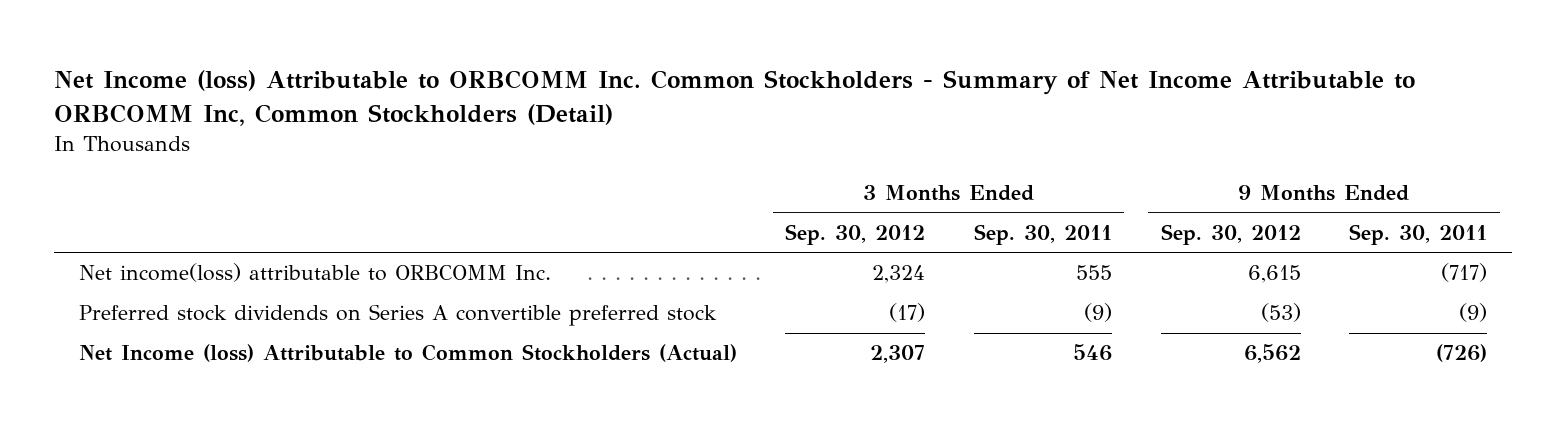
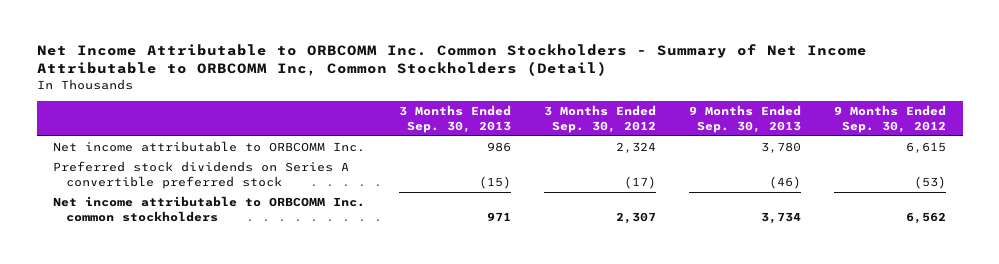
- Net Income (loss) Attributable to ORBCOMM Inc. Common Stockholders - Summary of Net Income Attributable to ORBCOMM Inc, Common Stockholders (Detail)
+ Net Income Attributable to ORBCOMM Inc. Common Stockholders - Summary of Net Income Attributable to ORBCOMM Inc, Common Stockholders (Detail)
- | 3 Months Ended Sep. 30, 2012 | 3 Months Ended Sep. 30, 2011 | 9 Months Ended Sep. 30, 2012 | 9 Months Ended Sep. 30, 2011
+ | 3 Months Ended Sep. 30, 2013 | 3 Months Ended Sep. 30, 2012 | 9 Months Ended Sep. 30, 2013 | 9 Months Ended Sep. 30, 2012
- Net income(loss) attributable to ORBCOMM Inc. | 2,324 | 555 | 6,615 | (717)
+ Net income attributable to ORBCOMM Inc. | 986 | 2,324 | 3,780 | 6,615
- Net Income (loss) Attributable to Common Stockholders (Actual) | 2,307 | 546 | 6,562 | (726)
+ Net income attributable to ORBCOMM Inc. common stockholders | 971 | 2,307 | 3,734 | 6,562

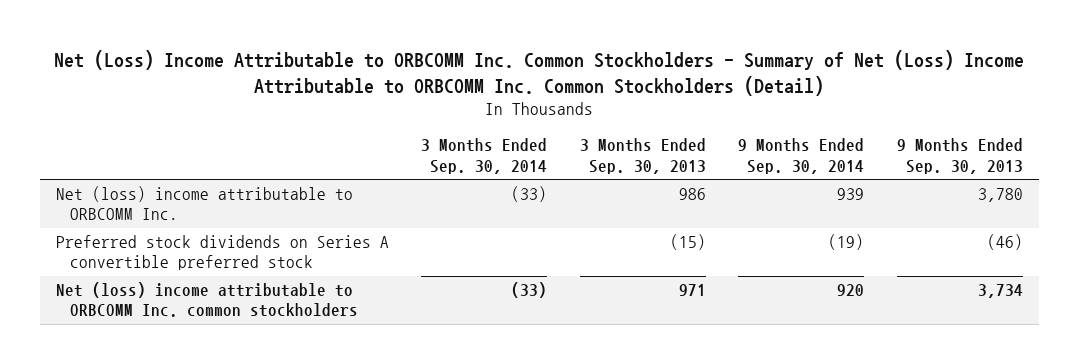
- Net Income Attributable to ORBCOMM Inc. Common Stockholders - Summary of Net Income Attributable to ORBCOMM Inc, Common Stockholders (Detail)
+ Net (Loss) Income Attributable to ORBCOMM Inc. Common Stockholders - Summary of Net (Loss) Income Attributable to ORBCOMM Inc. Common Stockholders (Detail)
- | 3 Months Ended Sep. 30, 2013 | 3 Months Ended Sep. 30, 2012 | 9 Months Ended Sep. 30, 2013 | 9 Months Ended Sep. 30, 2012
+ | 3 Months Ended Sep. 30, 2014 | 3 Months Ended Sep. 30, 2013 | 9 Months Ended Sep. 30, 2014 | 9 Months Ended Sep. 30, 2013
- Net income attributable to ORBCOMM Inc. | 986 | 2,324 | 3,780 | 6,615
+ Net (loss) income attributable to ORBCOMM Inc. | (33) | 986 | 939 | 3,780
- Net income attributable to ORBCOMM Inc. common stockholders | 971 | 2,307 | 3,734 | 6,562
+ Net (loss) income attributable to ORBCOMM Inc. common stockholders | (33) | 971 | 920 | 3,734

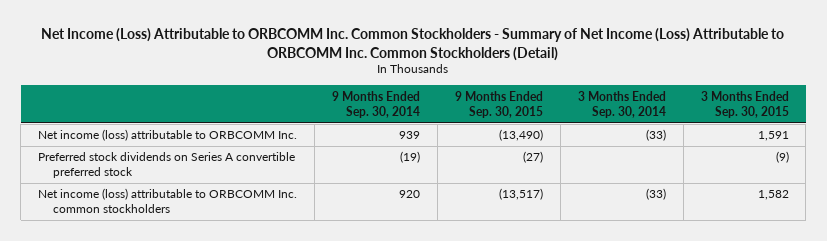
- Net (Loss) Income Attributable to ORBCOMM Inc. Common Stockholders - Summary of Net (Loss) Income Attributable to ORBCOMM Inc. Common Stockholders (Detail)
+ Net Income (Loss) Attributable to ORBCOMM Inc. Common Stockholders - Summary of Net Income (Loss) Attributable to ORBCOMM Inc. Common Stockholders (Detail)
- | 3 Months Ended Sep. 30, 2014 | 3 Months Ended Sep. 30, 2013 | 9 Months Ended Sep. 30, 2014 | 9 Months Ended Sep. 30, 2013
+ | 9 Months Ended Sep. 30, 2014 | 9 Months Ended Sep. 30, 2015 | 3 Months Ended Sep. 30, 2014 | 3 Months Ended Sep. 30, 2015
- Net (loss) income attributable to ORBCOMM Inc. | (33) | 986 | 939 | 3,780
+ Net income (loss) attributable to ORBCOMM Inc. | 939 | (13,490) | (33) | 1,591
- Net (loss) income attributable to ORBCOMM Inc. common stockholders | (33) | 971 | 920 | 3,734
+ Net income (loss) attributable to ORBCOMM Inc. common stockholders | 920 | (13,517) | (33) | 1,582

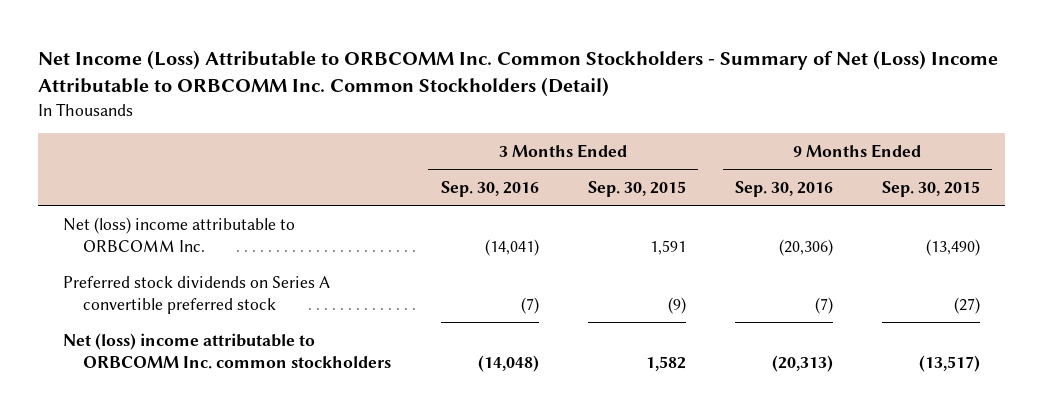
- Net Income (Loss) Attributable to ORBCOMM Inc. Common Stockholders - Summary of Net Income (Loss) Attributable to ORBCOMM Inc. Common Stockholders (Detail)
+ Net Income (Loss) Attributable to ORBCOMM Inc. Common Stockholders - Summary of Net (Loss) Income Attributable to ORBCOMM Inc. Common Stockholders (Detail)
- | 9 Months Ended Sep. 30, 2014 | 9 Months Ended Sep. 30, 2015 | 3 Months Ended Sep. 30, 2014 | 3 Months Ended Sep. 30, 2015
+ | 3 Months Ended Sep. 30, 2016 | 3 Months Ended Sep. 30, 2015 | 9 Months Ended Sep. 30, 2016 | 9 Months Ended Sep. 30, 2015
- Net income (loss) attributable to ORBCOMM Inc. | 939 | (13,490) | (33) | 1,591
+ Net (loss) income attributable to ORBCOMM Inc. | (14,041) | 1,591 | (20,306) | (13,490)
- Net income (loss) attributable to ORBCOMM Inc. common stockholders | 920 | (13,517) | (33) | 1,582
+ Net (loss) income attributable to ORBCOMM Inc. common stockholders | (14,048) | 1,582 | (20,313) | (13,517)

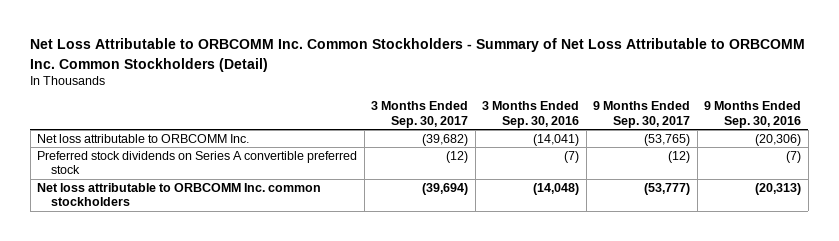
- Net Income (Loss) Attributable to ORBCOMM Inc. Common Stockholders - Summary of Net (Loss) Income Attributable to ORBCOMM Inc. Common Stockholders (Detail)
+ Net Loss Attributable to ORBCOMM Inc. Common Stockholders - Summary of Net Loss Attributable to ORBCOMM Inc. Common Stockholders (Detail)
- | 3 Months Ended Sep. 30, 2016 | 3 Months Ended Sep. 30, 2015 | 9 Months Ended Sep. 30, 2016 | 9 Months Ended Sep. 30, 2015
+ | 3 Months Ended Sep. 30, 2017 | 3 Months Ended Sep. 30, 2016 | 9 Months Ended Sep. 30, 2017 | 9 Months Ended Sep. 30, 2016
- Net (loss) income attributable to ORBCOMM Inc. | (14,041) | 1,591 | (20,306) | (13,490)
+ Net loss attributable to ORBCOMM Inc. | (39,682) | (14,041) | (53,765) | (20,306)
- Net (loss) income attributable to ORBCOMM Inc. common stockholders | (14,048) | 1,582 | (20,313) | (13,517)
+ Net loss attributable to ORBCOMM Inc. common stockholders | (39,694) | (14,048) | (53,777) | (20,313)

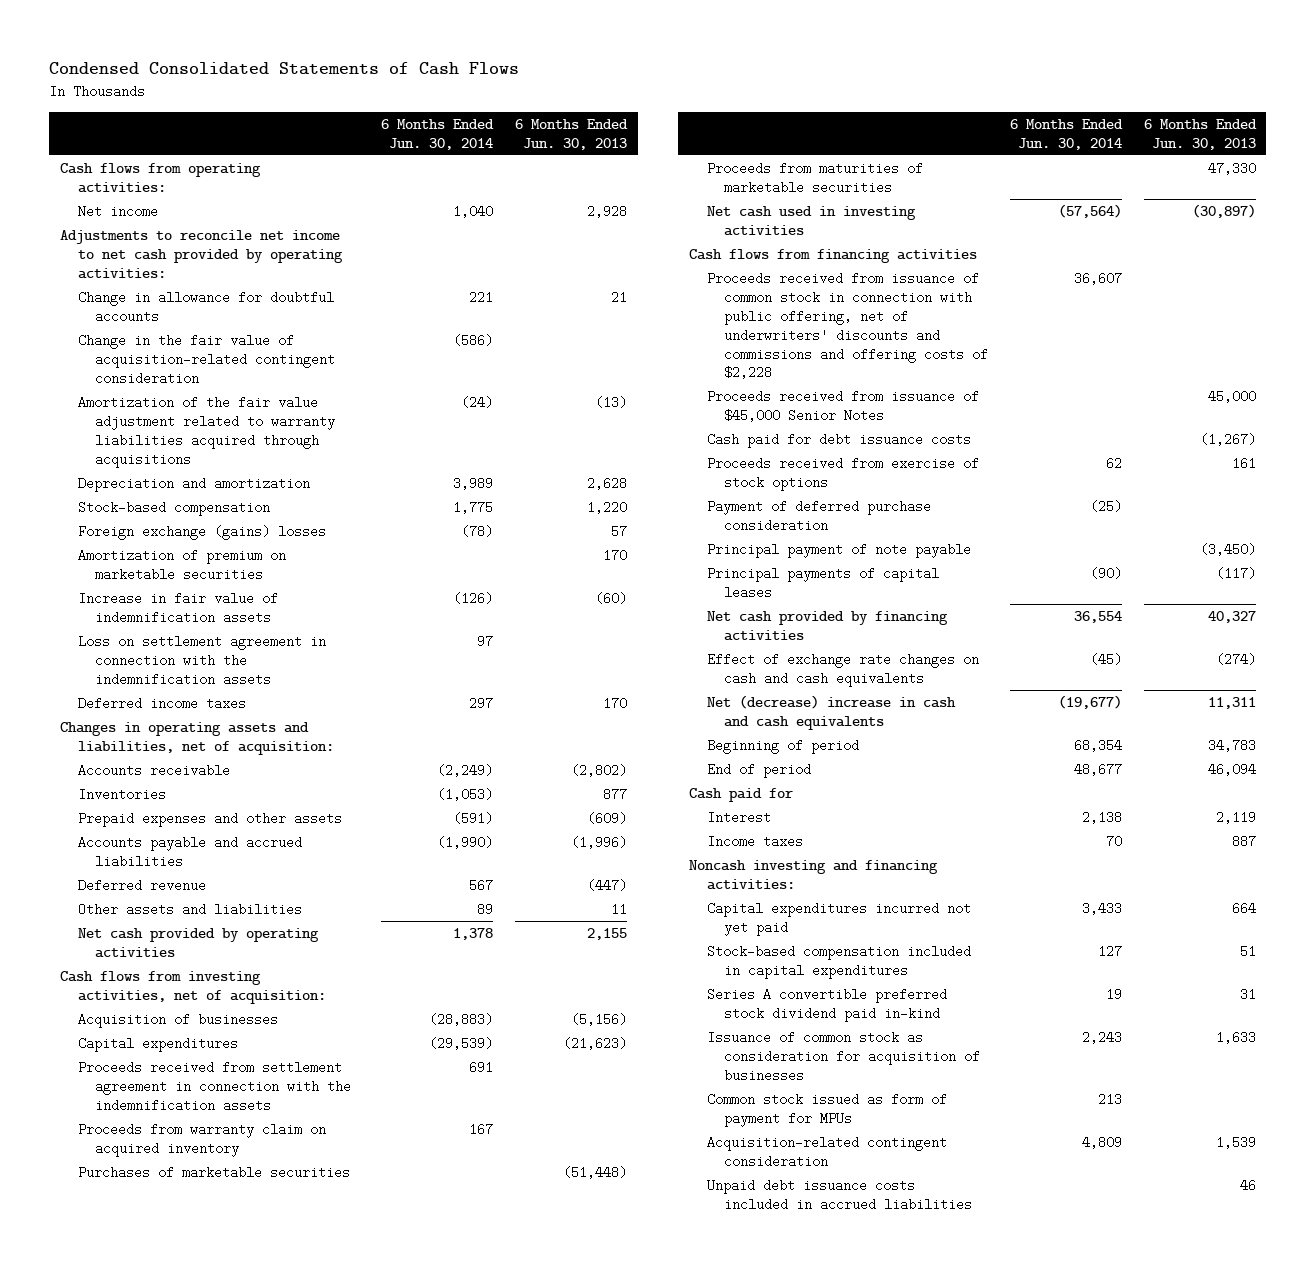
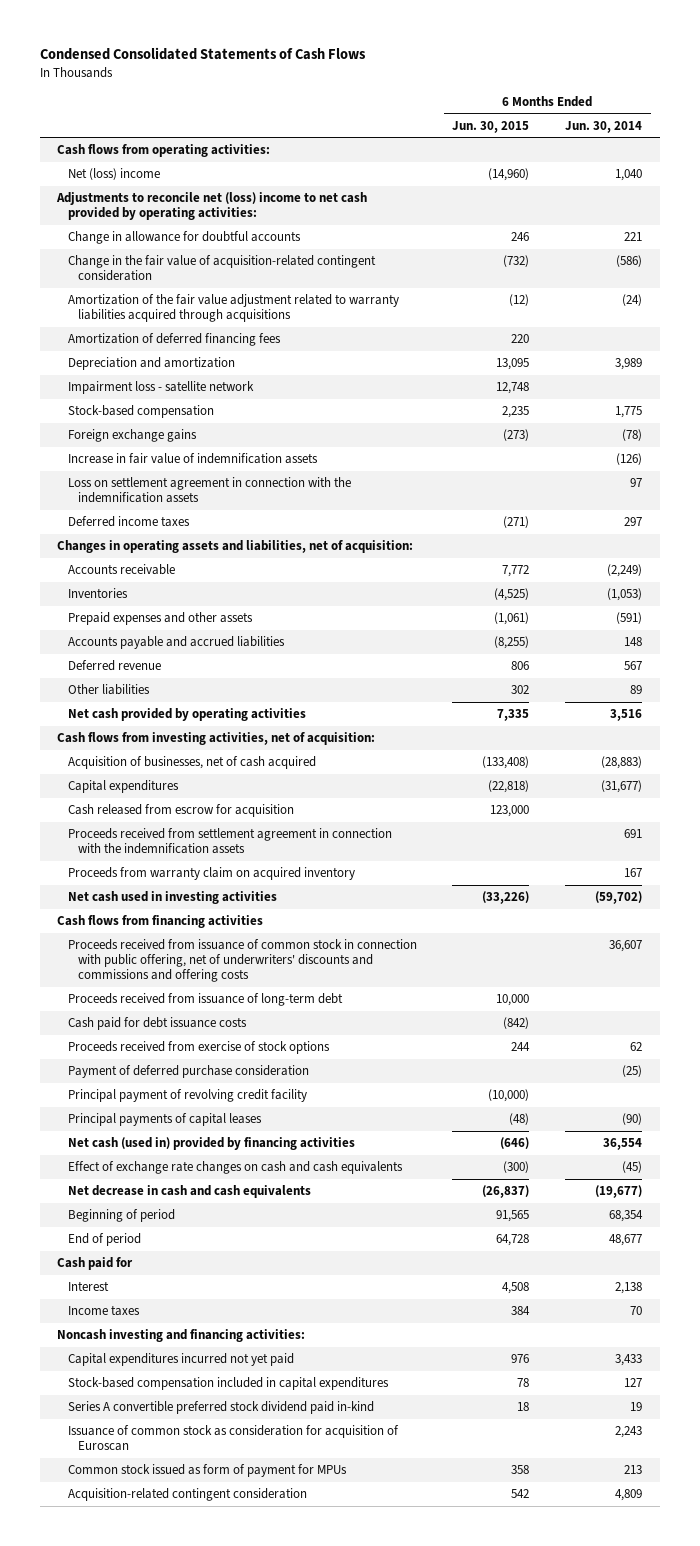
- | 6 Months Ended Jun. 30, 2014 | 6 Months Ended Jun. 30, 2013
+ | 6 Months Ended Jun. 30, 2015 | 6 Months Ended Jun. 30, 2014
- Net income | 1,040 | 2,928
- Adjustments to reconcile net income to net cash provided by operating activities:
+ Net (loss) income | (14,960) | 1,040
+ Adjustments to reconcile net (loss) income to net cash provided by operating activities:
+ Amortization of deferred financing fees | 220 |
+ Impairment loss - satellite network | 12,748 |
- Foreign exchange (gains) losses | (78) | 57
- Amortization of premium on marketable securities | | 170
+ Foreign exchange gains | (273) | (78)
- Accounts payable and accrued liabilities | (1,990) | (1,996)
+ Accounts payable and accrued liabilities | (8,255) | 148
- Other assets and liabilities | 89 | 11
- Net cash provided by operating activities | 1,378 | 2,155
+ Other liabilities | 302 | 89
+ Net cash provided by operating activities | 7,335 | 3,516
- Acquisition of businesses | (28,883) | (5,156)
- Capital expenditures | (29,539) | (21,623)
+ Acquisition of businesses, net of cash acquired | (133,408) | (28,883)
+ Capital expenditures | (22,818) | (31,677)
+ Cash released from escrow for acquisition | 123,000 |
- Purchases of marketable securities | | (51,448)
- Proceeds from maturities of marketable securities | | 47,330
- Net cash used in investing activities | (57,564) | (30,897)
+ Net cash used in investing activities | (33,226) | (59,702)
- Proceeds received from issuance of common stock in connection with public offering, net of underwriters' discounts and commissions and offering costs of $2,228 | 36,607 |
- Proceeds received from issuance of $45,000 Senior Notes | | 45,000
+ Proceeds received from issuance of common stock in connection with public offering, net of underwriters' discounts and commissions and offering costs | | 36,607
+ Proceeds received from issuance of long-term debt | 10,000 |
- Principal payment of note payable | | (3,450)
+ Principal payment of revolving credit facility | (10,000) |
- Net cash provided by financing activities | 36,554 | 40,327
+ Net cash (used in) provided by financing activities | (646) | 36,554
- Net (decrease) increase in cash and cash equivalents | (19,677) | 11,311
+ Net decrease in cash and cash equivalents | (26,837) | (19,677)
- Issuance of common stock as consideration for acquisition of businesses | 2,243 | 1,633
+ Issuance of common stock as consideration for acquisition of Euroscan | | 2,243
- Unpaid debt issuance costs included in accrued liabilities | | 46

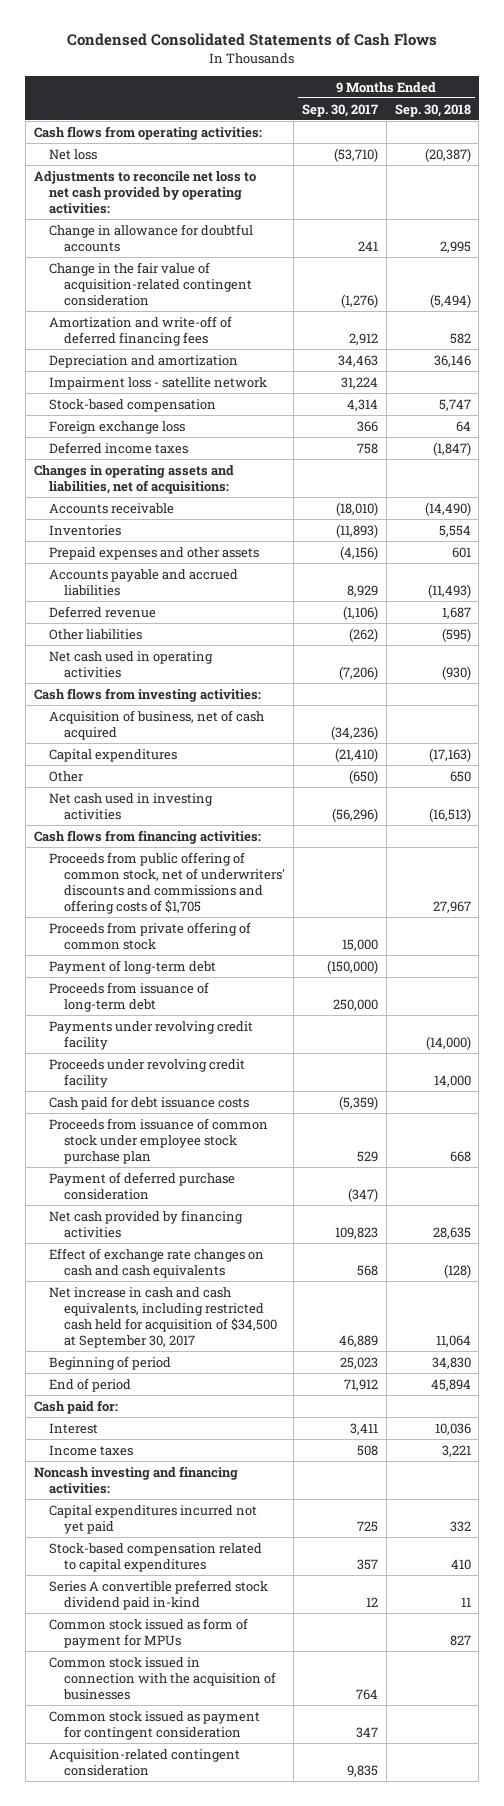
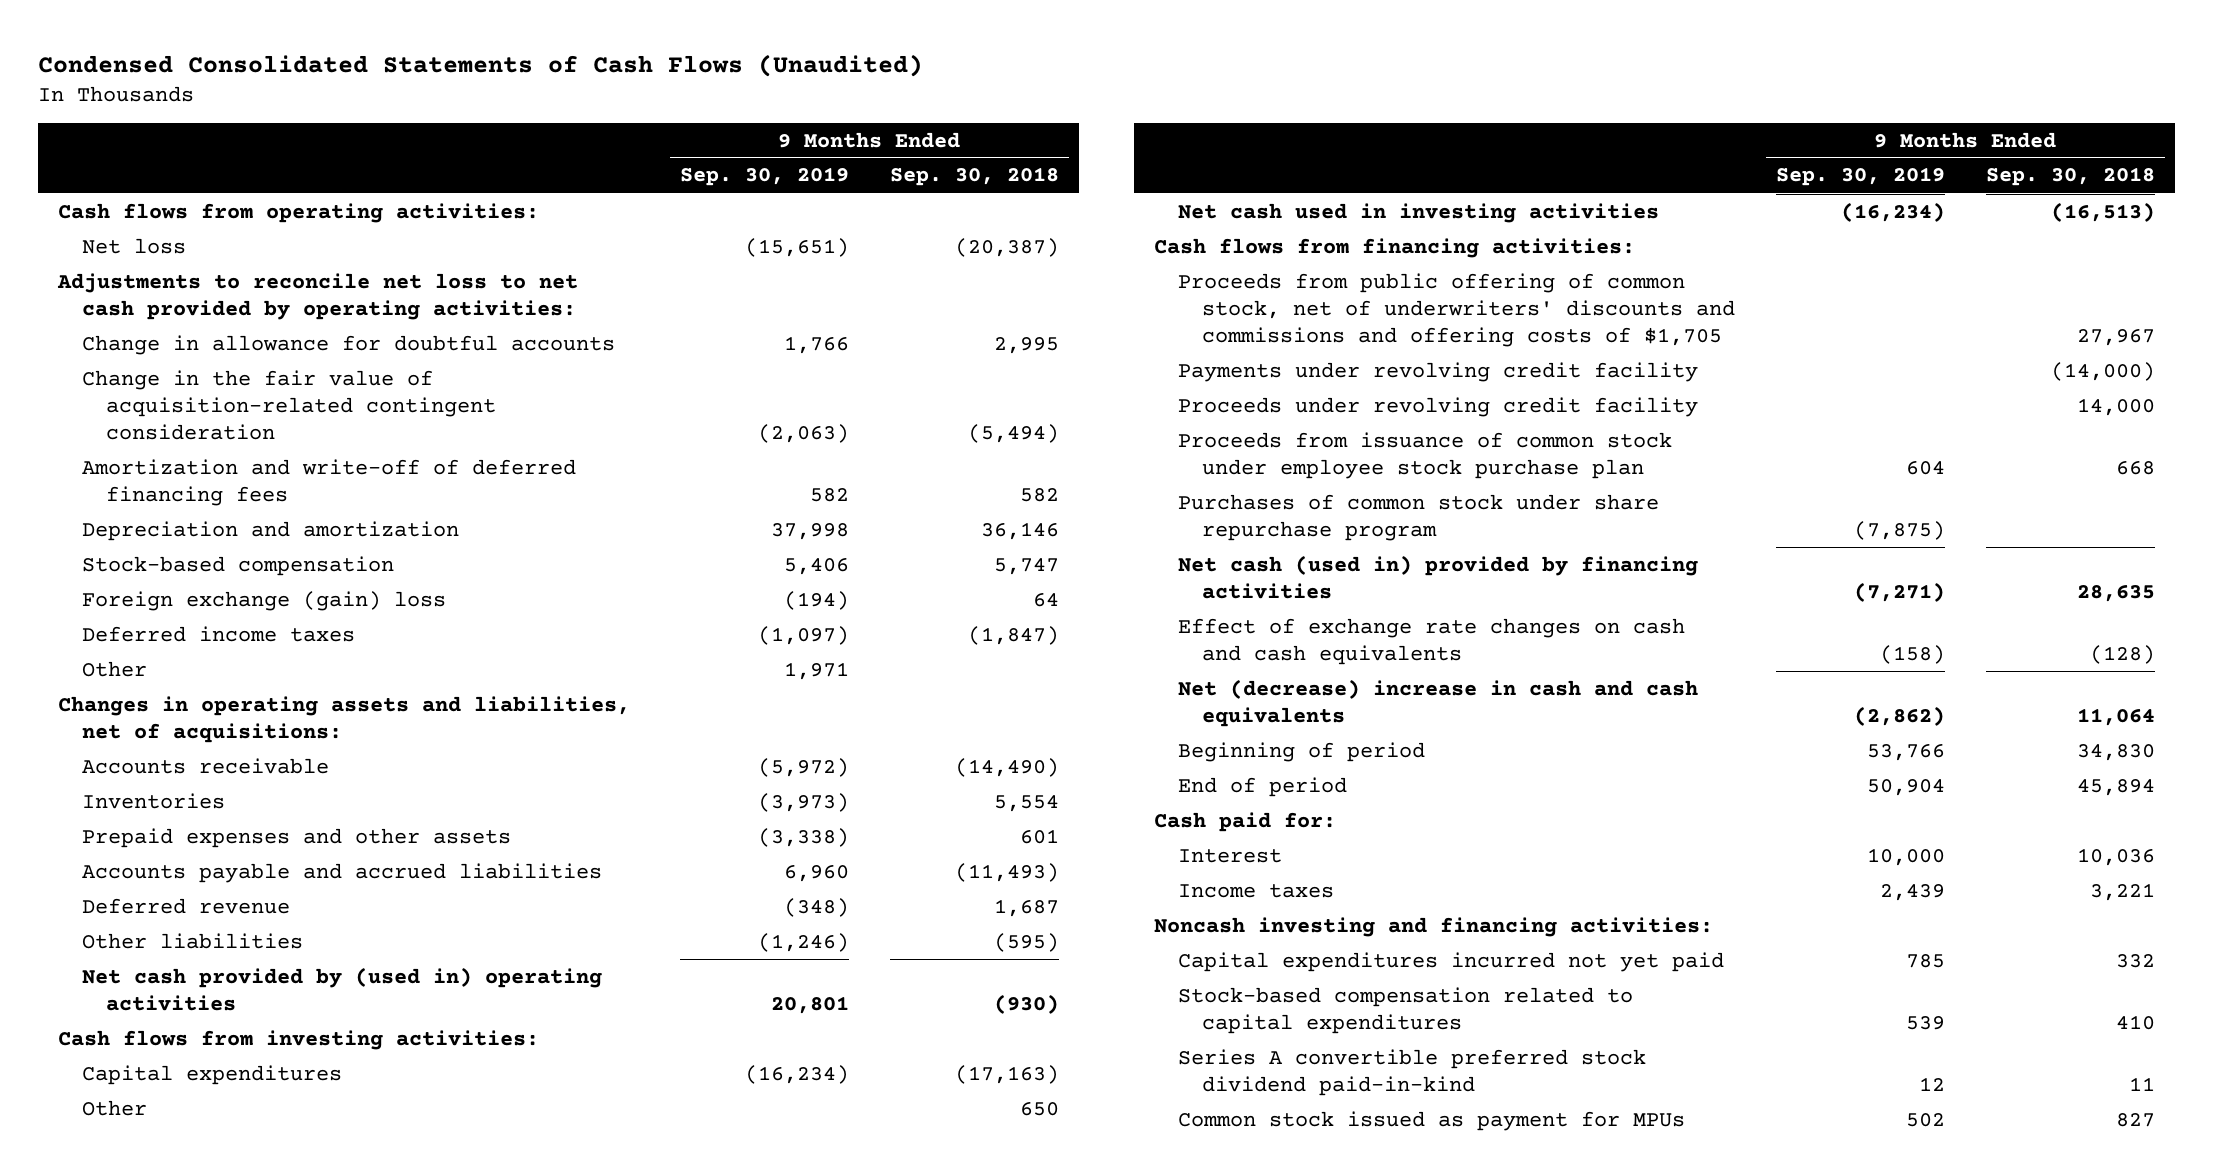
- Condensed Consolidated Statements of Cash Flows
+ Condensed Consolidated Statements of Cash Flows (Unaudited)
- | 9 Months Ended Sep. 30, 2017 | 9 Months Ended Sep. 30, 2018
+ | 9 Months Ended Sep. 30, 2019 | 9 Months Ended Sep. 30, 2018
- Impairment loss - satellite network | 31,224 |
- Foreign exchange loss | 366 | 64
+ Foreign exchange (gain) loss | (194) | 64
+ Other | 1,971 |
- Net cash used in operating activities | (7,206) | (930)
+ Net cash provided by (used in) operating activities | 20,801 | (930)
- Acquisition of business, net of cash acquired | (34,236) |
- Proceeds from private offering of common stock | 15,000 |
- Payment of long-term debt | (150,000) |
- Proceeds from issuance of long-term debt | 250,000 |
- Cash paid for debt issuance costs | (5,359) |
- Payment of deferred purchase consideration | (347) |
- Net cash provided by financing activities | 109,823 | 28,635
+ Purchases of common stock under share repurchase program | (7,875) |
+ Net cash (used in) provided by financing activities | (7,271) | 28,635
- Net increase in cash and cash equivalents, including restricted cash held for acquisition of $34,500 at September 30, 2017 | 46,889 | 11,064
+ Net (decrease) increase in cash and cash equivalents | (2,862) | 11,064
- Series A convertible preferred stock dividend paid in-kind | 12 | 11
- Common stock issued as form of payment for MPUs | | 827
- Common stock issued in connection with the acquisition of businesses | 764 |
- Common stock issued as payment for contingent consideration | 347 |
- Acquisition-related contingent consideration | 9,835 |
+ Series A convertible preferred stock dividend paid-in-kind | 12 | 11
+ Common stock issued as payment for MPUs | 502 | 827

